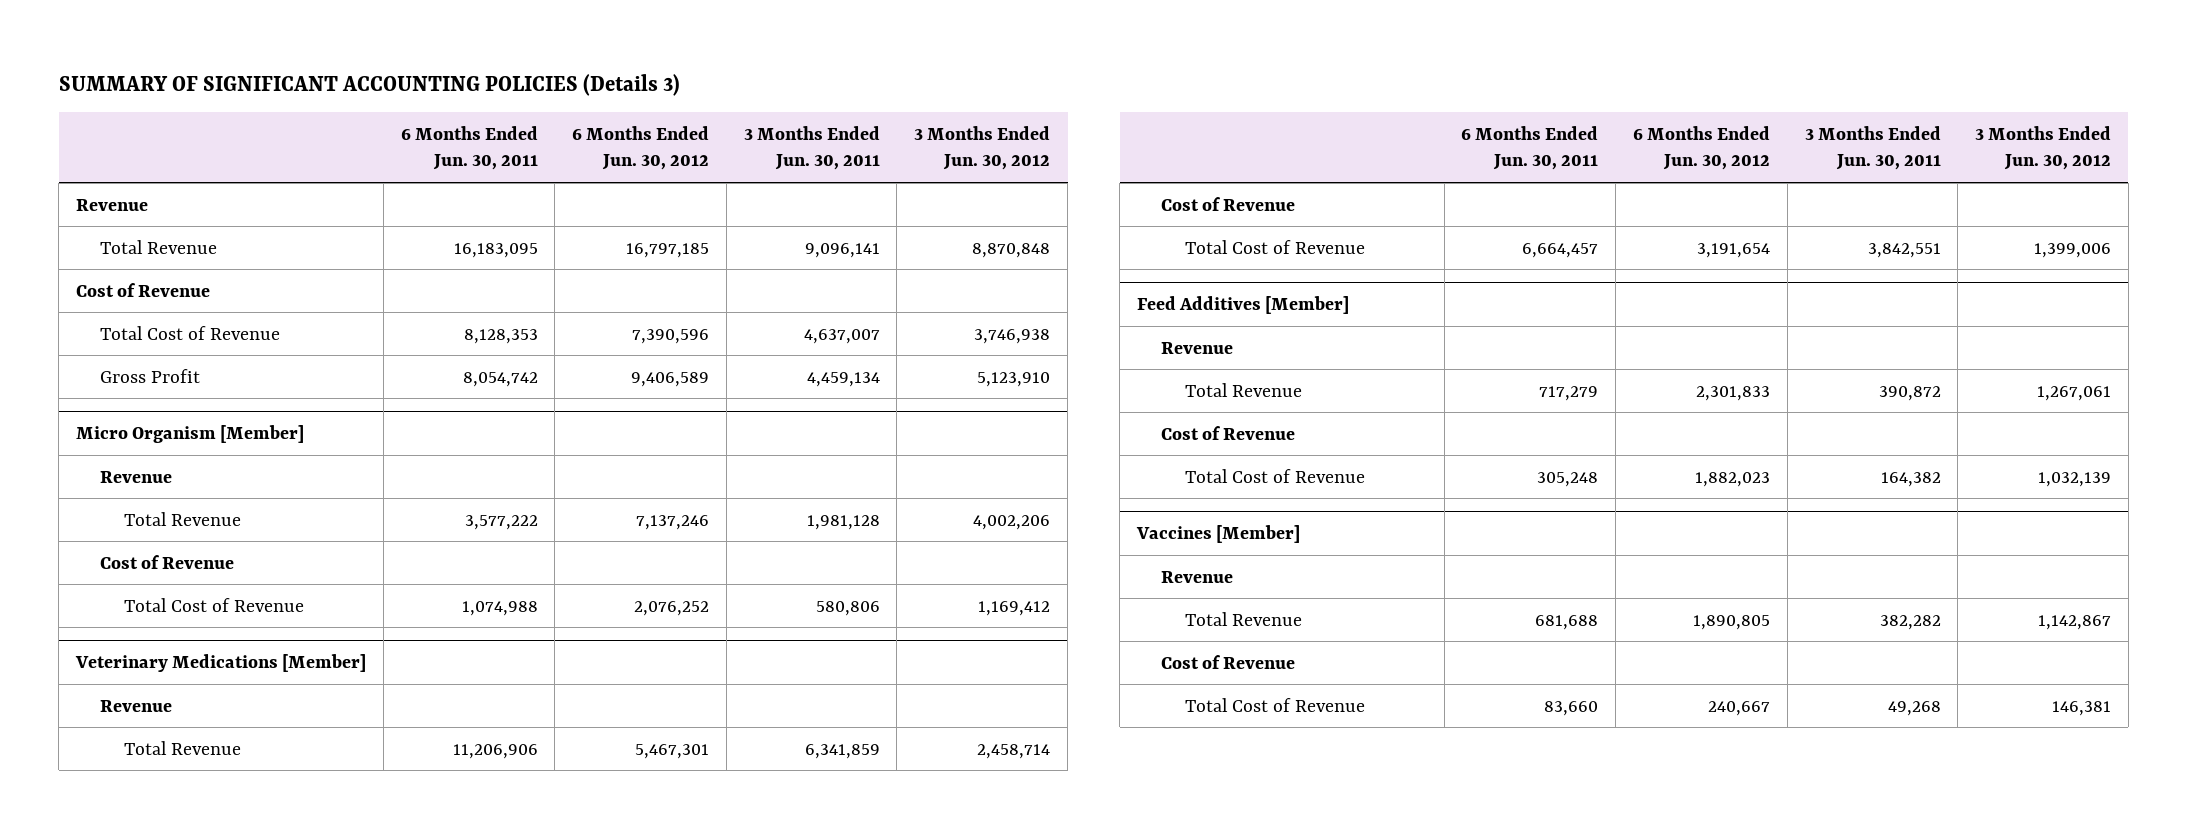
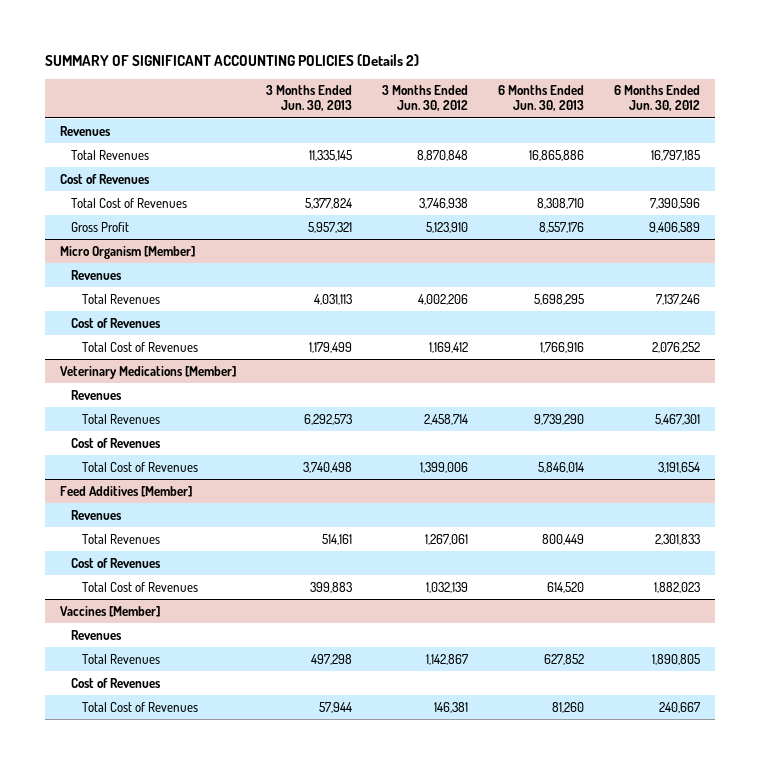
- SUMMARY OF SIGNIFICANT ACCOUNTING POLICIES (Details 3)
+ SUMMARY OF SIGNIFICANT ACCOUNTING POLICIES (Details 2)
- | 6 Months Ended Jun. 30, 2011 | 6 Months Ended Jun. 30, 2012 | 3 Months Ended Jun. 30, 2011 | 3 Months Ended Jun. 30, 2012
+ | 3 Months Ended Jun. 30, 2013 | 3 Months Ended Jun. 30, 2012 | 6 Months Ended Jun. 30, 2013 | 6 Months Ended Jun. 30, 2012
- Revenue
- Total Revenue | 16,183,095 | 16,797,185 | 9,096,141 | 8,870,848
- Cost of Revenue
- Total Cost of Revenue | 8,128,353 | 7,390,596 | 4,637,007 | 3,746,938
+ Revenues
+ Total Revenues | 11,335,145 | 8,870,848 | 16,865,886 | 16,797,185
+ Cost of Revenues
+ Total Cost of Revenues | 5,377,824 | 3,746,938 | 8,308,710 | 7,390,596
@ Micro Organism [Member]
- Revenue
- Total Revenue | 3,577,222 | 7,137,246 | 1,981,128 | 4,002,206
- Cost of Revenue
- Total Cost of Revenue | 1,074,988 | 2,076,252 | 580,806 | 1,169,412
+ Revenues
+ Total Revenues | 4,031,113 | 4,002,206 | 5,698,295 | 7,137,246
+ Cost of Revenues
+ Total Cost of Revenues | 1,179,499 | 1,169,412 | 1,766,916 | 2,076,252
@ Veterinary Medications [Member]
- Revenue
- Total Revenue | 11,206,906 | 5,467,301 | 6,341,859 | 2,458,714
- Cost of Revenue
- Total Cost of Revenue | 6,664,457 | 3,191,654 | 3,842,551 | 1,399,006
+ Revenues
+ Total Revenues | 6,292,573 | 2,458,714 | 9,739,290 | 5,467,301
+ Cost of Revenues
+ Total Cost of Revenues | 3,740,498 | 1,399,006 | 5,846,014 | 3,191,654
@ Feed Additives [Member]
- Revenue
- Total Revenue | 717,279 | 2,301,833 | 390,872 | 1,267,061
- Cost of Revenue
- Total Cost of Revenue | 305,248 | 1,882,023 | 164,382 | 1,032,139
+ Revenues
+ Total Revenues | 514,161 | 1,267,061 | 800,449 | 2,301,833
+ Cost of Revenues
+ Total Cost of Revenues | 399,883 | 1,032,139 | 614,520 | 1,882,023
@ Vaccines [Member]
- Revenue
- Total Revenue | 681,688 | 1,890,805 | 382,282 | 1,142,867
- Cost of Revenue
- Total Cost of Revenue | 83,660 | 240,667 | 49,268 | 146,381
+ Revenues
+ Total Revenues | 497,298 | 1,142,867 | 627,852 | 1,890,805
+ Cost of Revenues
+ Total Cost of Revenues | 57,944 | 146,381 | 81,260 | 240,667

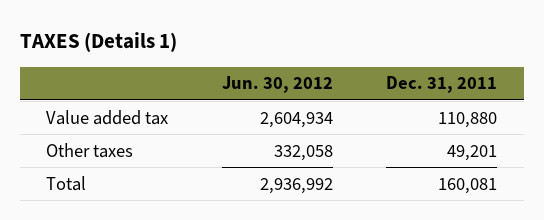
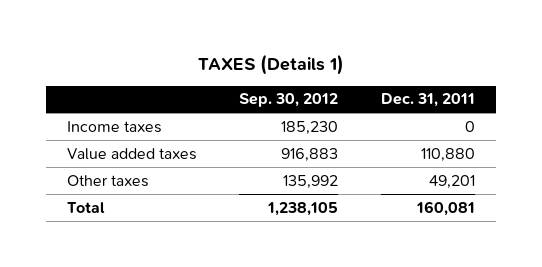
- | Jun. 30, 2012 | Dec. 31, 2011
+ | Sep. 30, 2012 | Dec. 31, 2011
- Value added tax | 2,604,934 | 110,880
+ Income taxes | 185,230 | 0
+ Value added taxes | 916,883 | 110,880

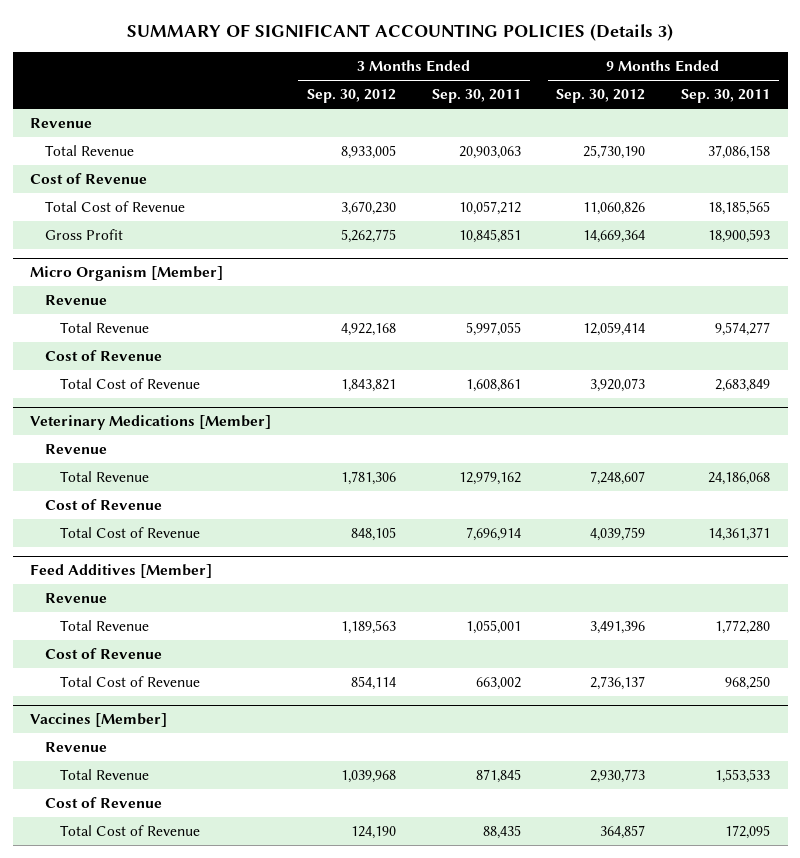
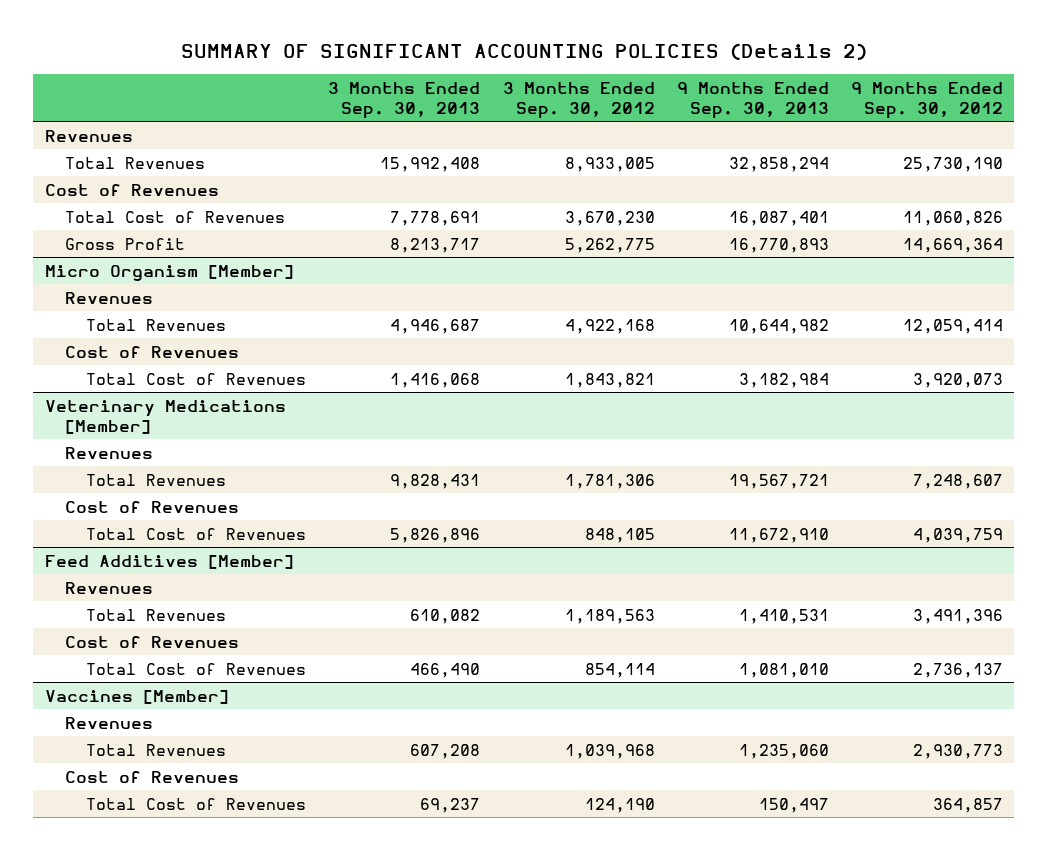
- SUMMARY OF SIGNIFICANT ACCOUNTING POLICIES (Details 3)
+ SUMMARY OF SIGNIFICANT ACCOUNTING POLICIES (Details 2)
- | 3 Months Ended Sep. 30, 2012 | 3 Months Ended Sep. 30, 2011 | 9 Months Ended Sep. 30, 2012 | 9 Months Ended Sep. 30, 2011
+ | 3 Months Ended Sep. 30, 2013 | 3 Months Ended Sep. 30, 2012 | 9 Months Ended Sep. 30, 2013 | 9 Months Ended Sep. 30, 2012
- Revenue
- Total Revenue | 8,933,005 | 20,903,063 | 25,730,190 | 37,086,158
- Cost of Revenue
- Total Cost of Revenue | 3,670,230 | 10,057,212 | 11,060,826 | 18,185,565
+ Revenues
+ Total Revenues | 15,992,408 | 8,933,005 | 32,858,294 | 25,730,190
+ Cost of Revenues
+ Total Cost of Revenues | 7,778,691 | 3,670,230 | 16,087,401 | 11,060,826
@ Micro Organism [Member]
- Revenue
- Total Revenue | 4,922,168 | 5,997,055 | 12,059,414 | 9,574,277
- Cost of Revenue
- Total Cost of Revenue | 1,843,821 | 1,608,861 | 3,920,073 | 2,683,849
+ Revenues
+ Total Revenues | 4,946,687 | 4,922,168 | 10,644,982 | 12,059,414
+ Cost of Revenues
+ Total Cost of Revenues | 1,416,068 | 1,843,821 | 3,182,984 | 3,920,073
@ Veterinary Medications [Member]
- Revenue
- Total Revenue | 1,781,306 | 12,979,162 | 7,248,607 | 24,186,068
- Cost of Revenue
- Total Cost of Revenue | 848,105 | 7,696,914 | 4,039,759 | 14,361,371
+ Revenues
+ Total Revenues | 9,828,431 | 1,781,306 | 19,567,721 | 7,248,607
+ Cost of Revenues
+ Total Cost of Revenues | 5,826,896 | 848,105 | 11,672,910 | 4,039,759
@ Feed Additives [Member]
- Revenue
- Total Revenue | 1,189,563 | 1,055,001 | 3,491,396 | 1,772,280
- Cost of Revenue
- Total Cost of Revenue | 854,114 | 663,002 | 2,736,137 | 968,250
+ Revenues
+ Total Revenues | 610,082 | 1,189,563 | 1,410,531 | 3,491,396
+ Cost of Revenues
+ Total Cost of Revenues | 466,490 | 854,114 | 1,081,010 | 2,736,137
@ Vaccines [Member]
- Revenue
- Total Revenue | 1,039,968 | 871,845 | 2,930,773 | 1,553,533
- Cost of Revenue
- Total Cost of Revenue | 124,190 | 88,435 | 364,857 | 172,095
+ Revenues
+ Total Revenues | 607,208 | 1,039,968 | 1,235,060 | 2,930,773
+ Cost of Revenues
+ Total Cost of Revenues | 69,237 | 124,190 | 150,497 | 364,857

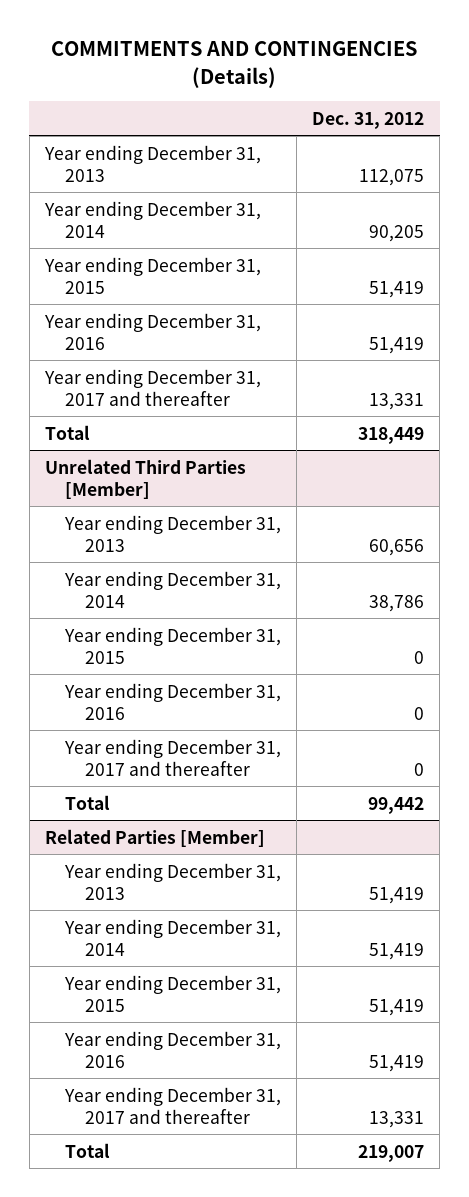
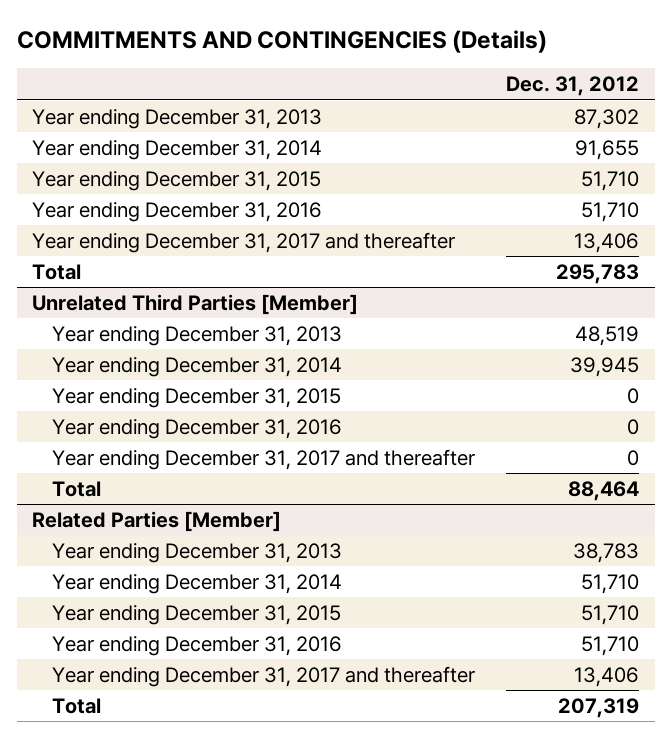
- Year ending December 31, 2013 | 112,075
- Year ending December 31, 2014 | 90,205
- Year ending December 31, 2015 | 51,419
- Year ending December 31, 2016 | 51,419
- Year ending December 31, 2017 and thereafter | 13,331
- Total | 318,449
+ Year ending December 31, 2013 | 87,302
+ Year ending December 31, 2014 | 91,655
+ Year ending December 31, 2015 | 51,710
+ Year ending December 31, 2016 | 51,710
+ Year ending December 31, 2017 and thereafter | 13,406
+ Total | 295,783
@ Unrelated Third Parties [Member]
- Year ending December 31, 2013 | 60,656
- Year ending December 31, 2014 | 38,786
+ Year ending December 31, 2013 | 48,519
+ Year ending December 31, 2014 | 39,945
- Total | 99,442
+ Total | 88,464
@ Related Parties [Member]
- Year ending December 31, 2013 | 51,419
- Year ending December 31, 2014 | 51,419
- Year ending December 31, 2015 | 51,419
- Year ending December 31, 2016 | 51,419
- Year ending December 31, 2017 and thereafter | 13,331
- Total | 219,007
+ Year ending December 31, 2013 | 38,783
+ Year ending December 31, 2014 | 51,710
+ Year ending December 31, 2015 | 51,710
+ Year ending December 31, 2016 | 51,710
+ Year ending December 31, 2017 and thereafter | 13,406
+ Total | 207,319

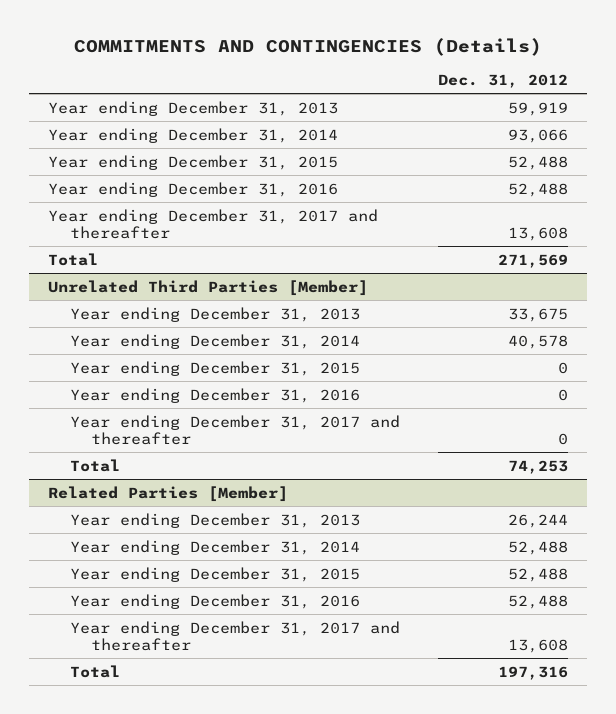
- Year ending December 31, 2013 | 87,302
- Year ending December 31, 2014 | 91,655
- Year ending December 31, 2015 | 51,710
- Year ending December 31, 2016 | 51,710
- Year ending December 31, 2017 and thereafter | 13,406
- Total | 295,783
+ Year ending December 31, 2013 | 59,919
+ Year ending December 31, 2014 | 93,066
+ Year ending December 31, 2015 | 52,488
+ Year ending December 31, 2016 | 52,488
+ Year ending December 31, 2017 and thereafter | 13,608
+ Total | 271,569
@ Unrelated Third Parties [Member]
- Year ending December 31, 2013 | 48,519
- Year ending December 31, 2014 | 39,945
+ Year ending December 31, 2013 | 33,675
+ Year ending December 31, 2014 | 40,578
- Total | 88,464
+ Total | 74,253
@ Related Parties [Member]
- Year ending December 31, 2013 | 38,783
- Year ending December 31, 2014 | 51,710
- Year ending December 31, 2015 | 51,710
- Year ending December 31, 2016 | 51,710
- Year ending December 31, 2017 and thereafter | 13,406
- Total | 207,319
+ Year ending December 31, 2013 | 26,244
+ Year ending December 31, 2014 | 52,488
+ Year ending December 31, 2015 | 52,488
+ Year ending December 31, 2016 | 52,488
+ Year ending December 31, 2017 and thereafter | 13,608
+ Total | 197,316

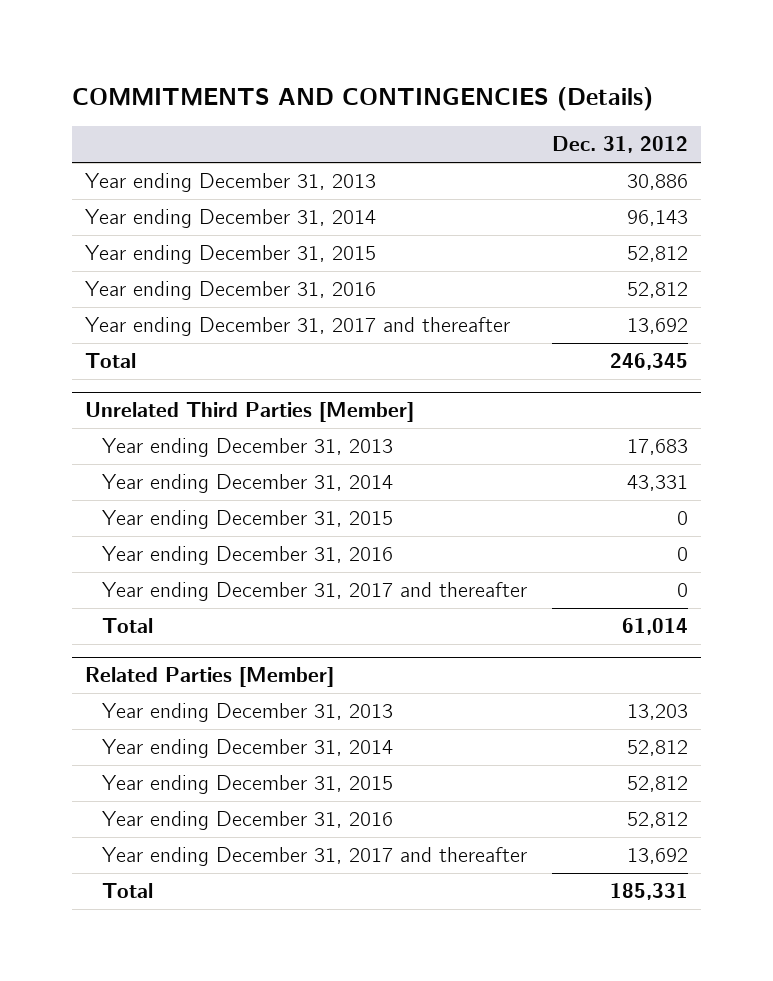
- Year ending December 31, 2013 | 59,919
- Year ending December 31, 2014 | 93,066
- Year ending December 31, 2015 | 52,488
- Year ending December 31, 2016 | 52,488
- Year ending December 31, 2017 and thereafter | 13,608
- Total | 271,569
+ Year ending December 31, 2013 | 30,886
+ Year ending December 31, 2014 | 96,143
+ Year ending December 31, 2015 | 52,812
+ Year ending December 31, 2016 | 52,812
+ Year ending December 31, 2017 and thereafter | 13,692
+ Total | 246,345
@ Unrelated Third Parties [Member]
- Year ending December 31, 2013 | 33,675
- Year ending December 31, 2014 | 40,578
+ Year ending December 31, 2013 | 17,683
+ Year ending December 31, 2014 | 43,331
- Total | 74,253
+ Total | 61,014
@ Related Parties [Member]
- Year ending December 31, 2013 | 26,244
- Year ending December 31, 2014 | 52,488
- Year ending December 31, 2015 | 52,488
- Year ending December 31, 2016 | 52,488
- Year ending December 31, 2017 and thereafter | 13,608
- Total | 197,316
+ Year ending December 31, 2013 | 13,203
+ Year ending December 31, 2014 | 52,812
+ Year ending December 31, 2015 | 52,812
+ Year ending December 31, 2016 | 52,812
+ Year ending December 31, 2017 and thereafter | 13,692
+ Total | 185,331

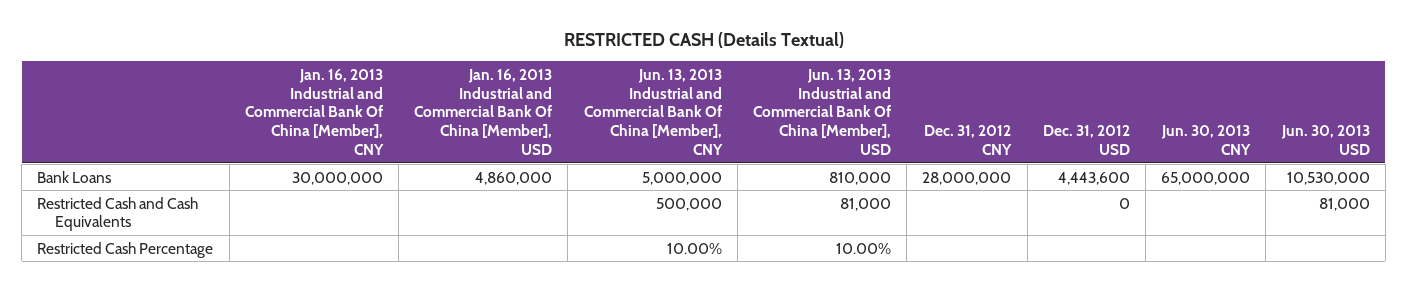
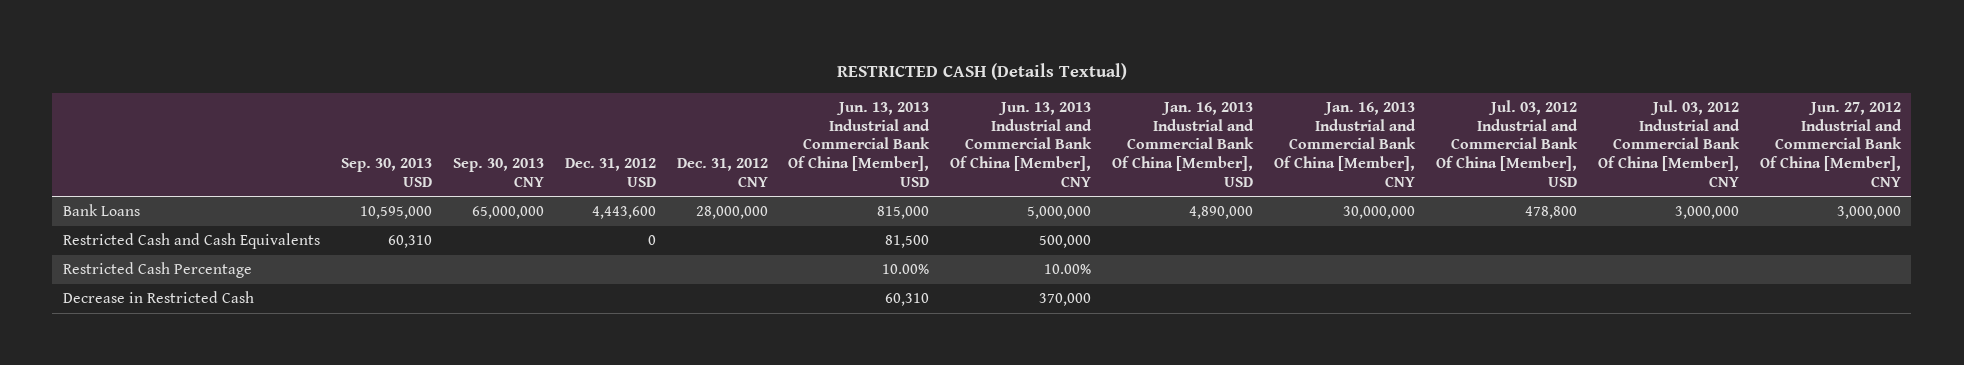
- | Jan. 16, 2013 Industrial and Commercial Bank Of China [Member], CNY | Jan. 16, 2013 Industrial and Commercial Bank Of China [Member], USD | Jun. 13, 2013 Industrial and Commercial Bank Of China [Member], CNY | Jun. 13, 2013 Industrial and Commercial Bank Of China [Member], USD | Dec. 31, 2012 CNY | Dec. 31, 2012 USD | Jun. 30, 2013 CNY | Jun. 30, 2013 USD
+ | Sep. 30, 2013 USD | Sep. 30, 2013 CNY | Dec. 31, 2012 USD | Dec. 31, 2012 CNY | Jun. 13, 2013 Industrial and Commercial Bank Of China [Member], USD | Jun. 13, 2013 Industrial and Commercial Bank Of China [Member], CNY | Jan. 16, 2013 Industrial and Commercial Bank Of China [Member], USD | Jan. 16, 2013 Industrial and Commercial Bank Of China [Member], CNY | Jul. 03, 2012 Industrial and Commercial Bank Of China [Member], USD | Jul. 03, 2012 Industrial and Commercial Bank Of China [Member], CNY | Jun. 27, 2012 Industrial and Commercial Bank Of China [Member], CNY
- Bank Loans | 30,000,000 | 4,860,000 | 5,000,000 | 810,000 | 28,000,000 | 4,443,600 | 65,000,000 | 10,530,000
- Restricted Cash and Cash Equivalents | | | 500,000 | 81,000 | | 0 | | 81,000
+ Bank Loans | 10,595,000 | 65,000,000 | 4,443,600 | 28,000,000 | 815,000 | 5,000,000 | 4,890,000 | 30,000,000 | 478,800 | 3,000,000 | 3,000,000
+ Restricted Cash and Cash Equivalents | 60,310 | | 0 | | 81,500 | 500,000 | | | | |
+ Decrease in Restricted Cash | | | | | 60,310 | 370,000 | | | | |

